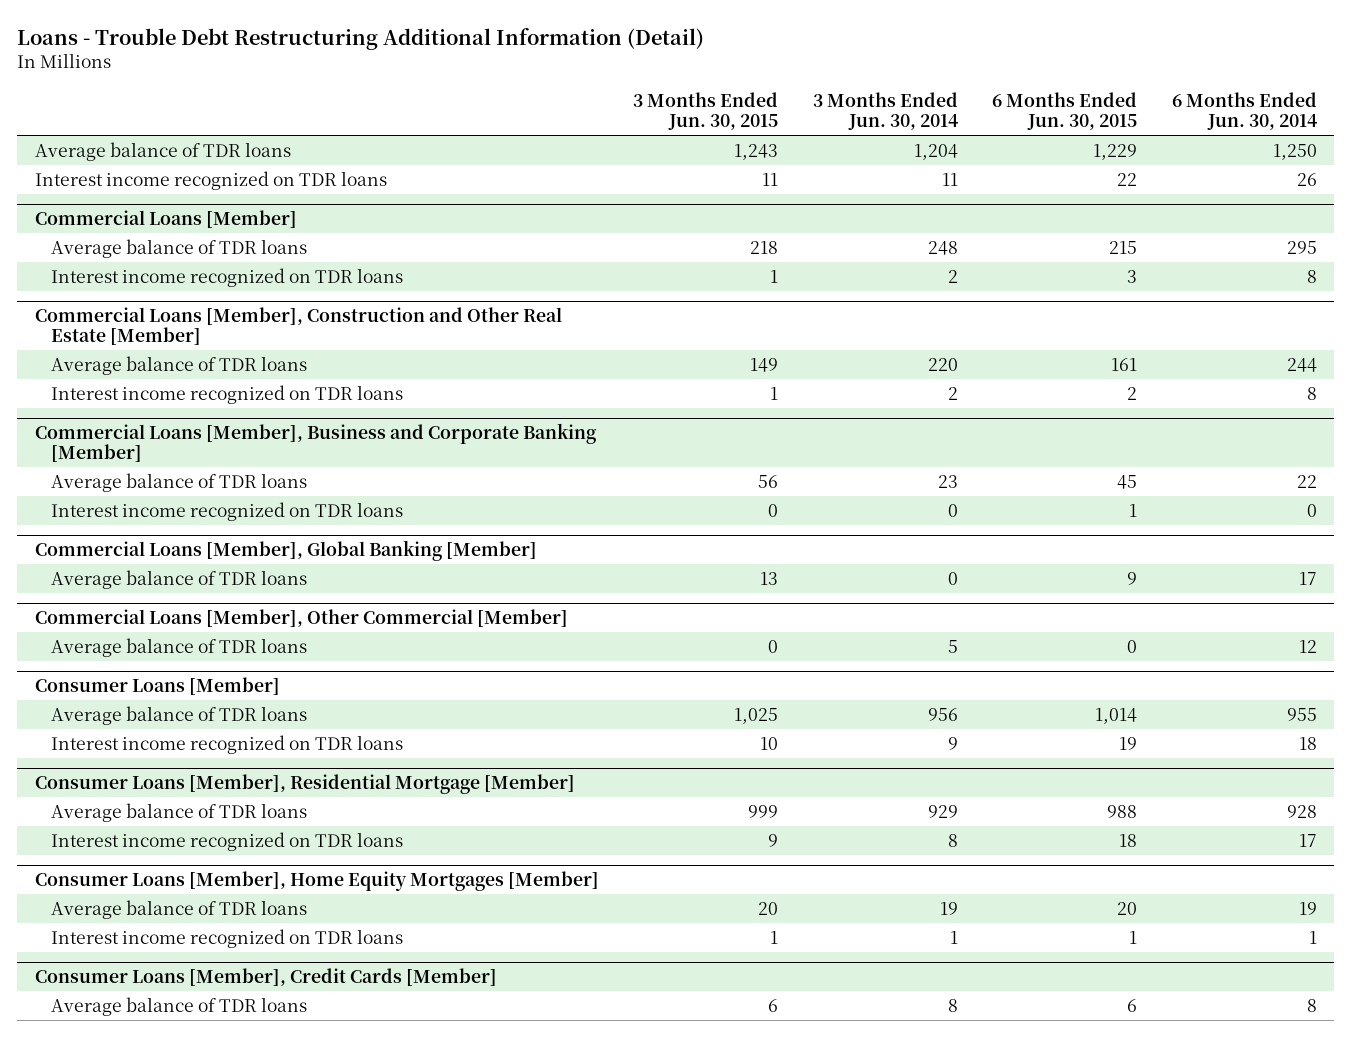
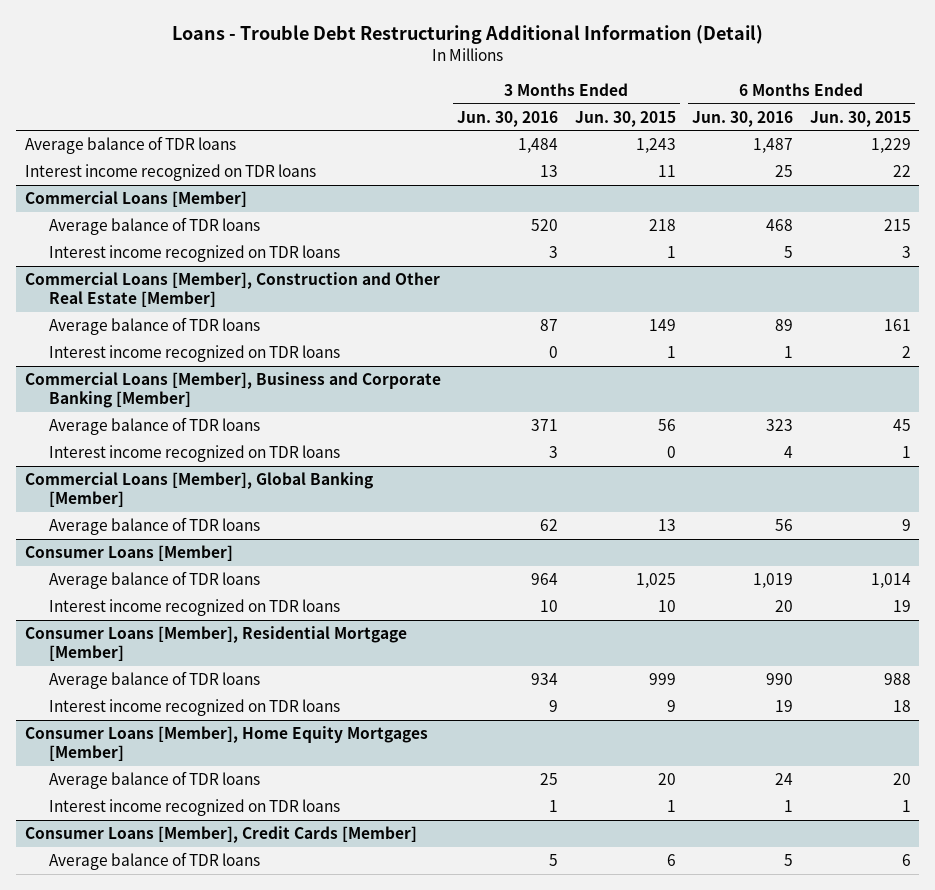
- | 3 Months Ended Jun. 30, 2015 | 3 Months Ended Jun. 30, 2014 | 6 Months Ended Jun. 30, 2015 | 6 Months Ended Jun. 30, 2014
+ | 3 Months Ended Jun. 30, 2016 | 3 Months Ended Jun. 30, 2015 | 6 Months Ended Jun. 30, 2016 | 6 Months Ended Jun. 30, 2015
- Commercial Loans [Member], Other Commercial [Member]
- Average balance of TDR loans | 0 | 5 | 0 | 12

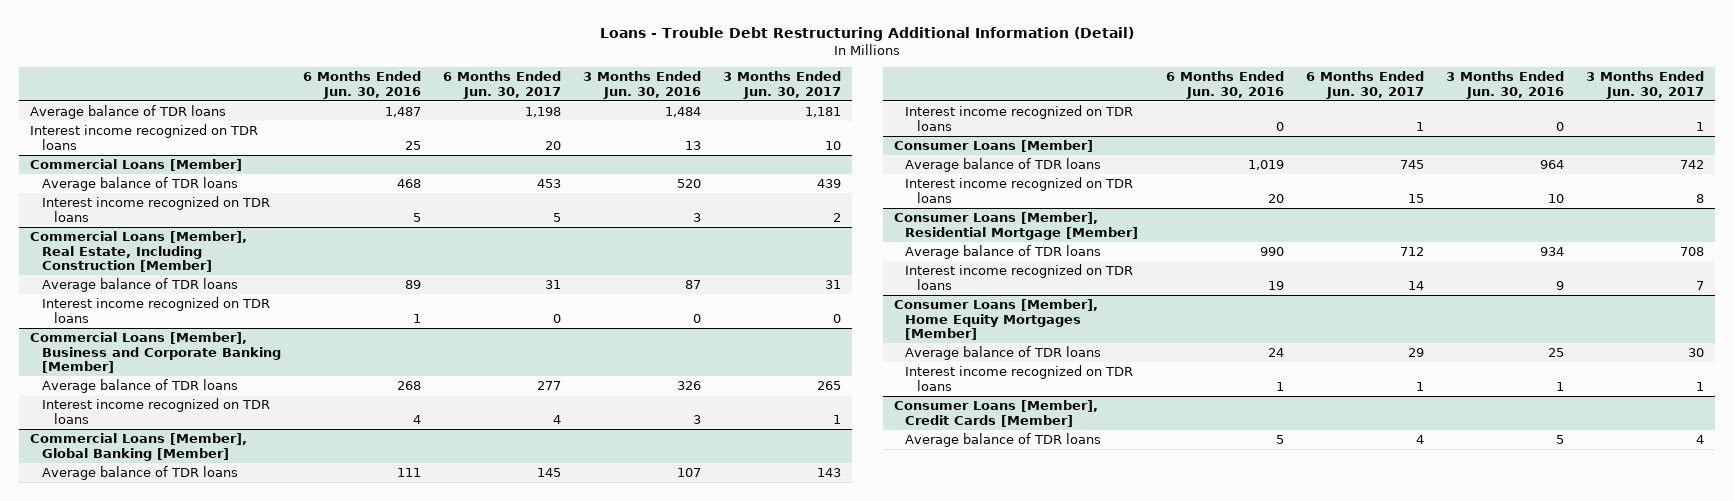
- | 3 Months Ended Jun. 30, 2016 | 3 Months Ended Jun. 30, 2015 | 6 Months Ended Jun. 30, 2016 | 6 Months Ended Jun. 30, 2015
+ | 6 Months Ended Jun. 30, 2016 | 6 Months Ended Jun. 30, 2017 | 3 Months Ended Jun. 30, 2016 | 3 Months Ended Jun. 30, 2017
- Commercial Loans [Member], Construction and Other Real Estate [Member]
+ Commercial Loans [Member], Real Estate, Including Construction [Member]
@ Commercial Loans [Member], Business and Corporate Banking [Member]
- Average balance of TDR loans | 371 | 56 | 323 | 45
+ Average balance of TDR loans | 268 | 277 | 326 | 265
@ Commercial Loans [Member], Global Banking [Member]
- Average balance of TDR loans | 62 | 13 | 56 | 9
+ Average balance of TDR loans | 111 | 145 | 107 | 143
+ Interest income recognized on TDR loans | 0 | 1 | 0 | 1

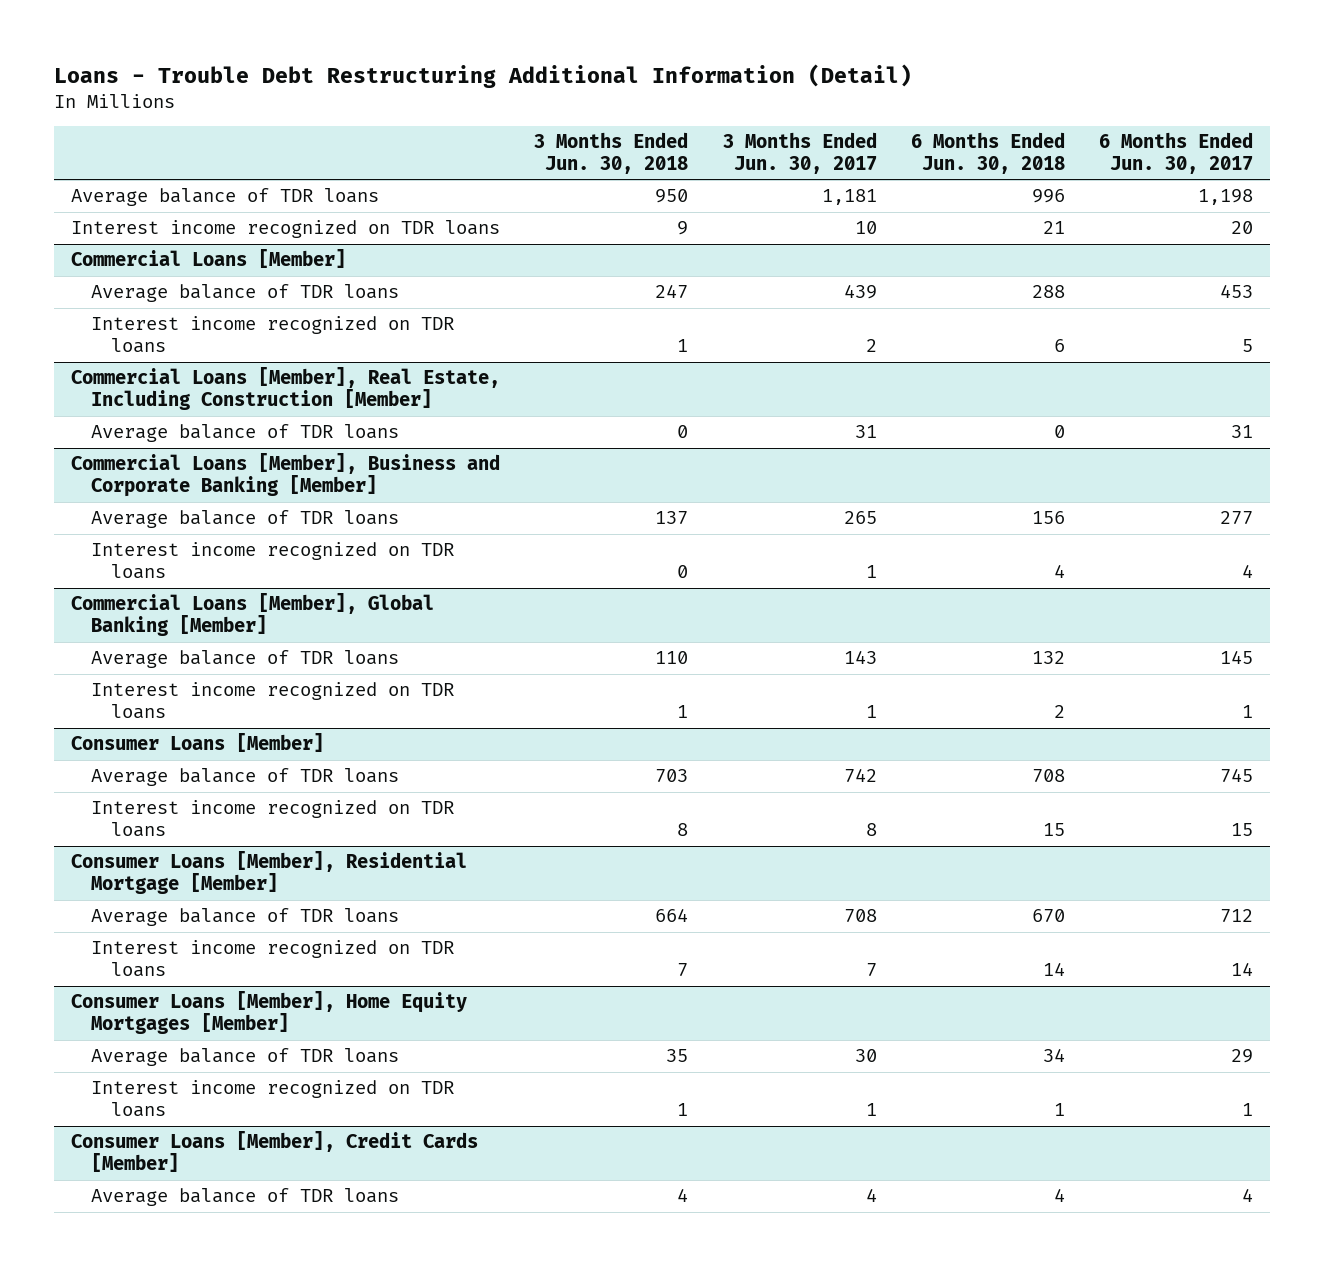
- | 6 Months Ended Jun. 30, 2016 | 6 Months Ended Jun. 30, 2017 | 3 Months Ended Jun. 30, 2016 | 3 Months Ended Jun. 30, 2017
+ | 3 Months Ended Jun. 30, 2018 | 3 Months Ended Jun. 30, 2017 | 6 Months Ended Jun. 30, 2018 | 6 Months Ended Jun. 30, 2017
@ Commercial Loans [Member], Real Estate, Including Construction [Member]
- Interest income recognized on TDR loans | 1 | 0 | 0 | 0

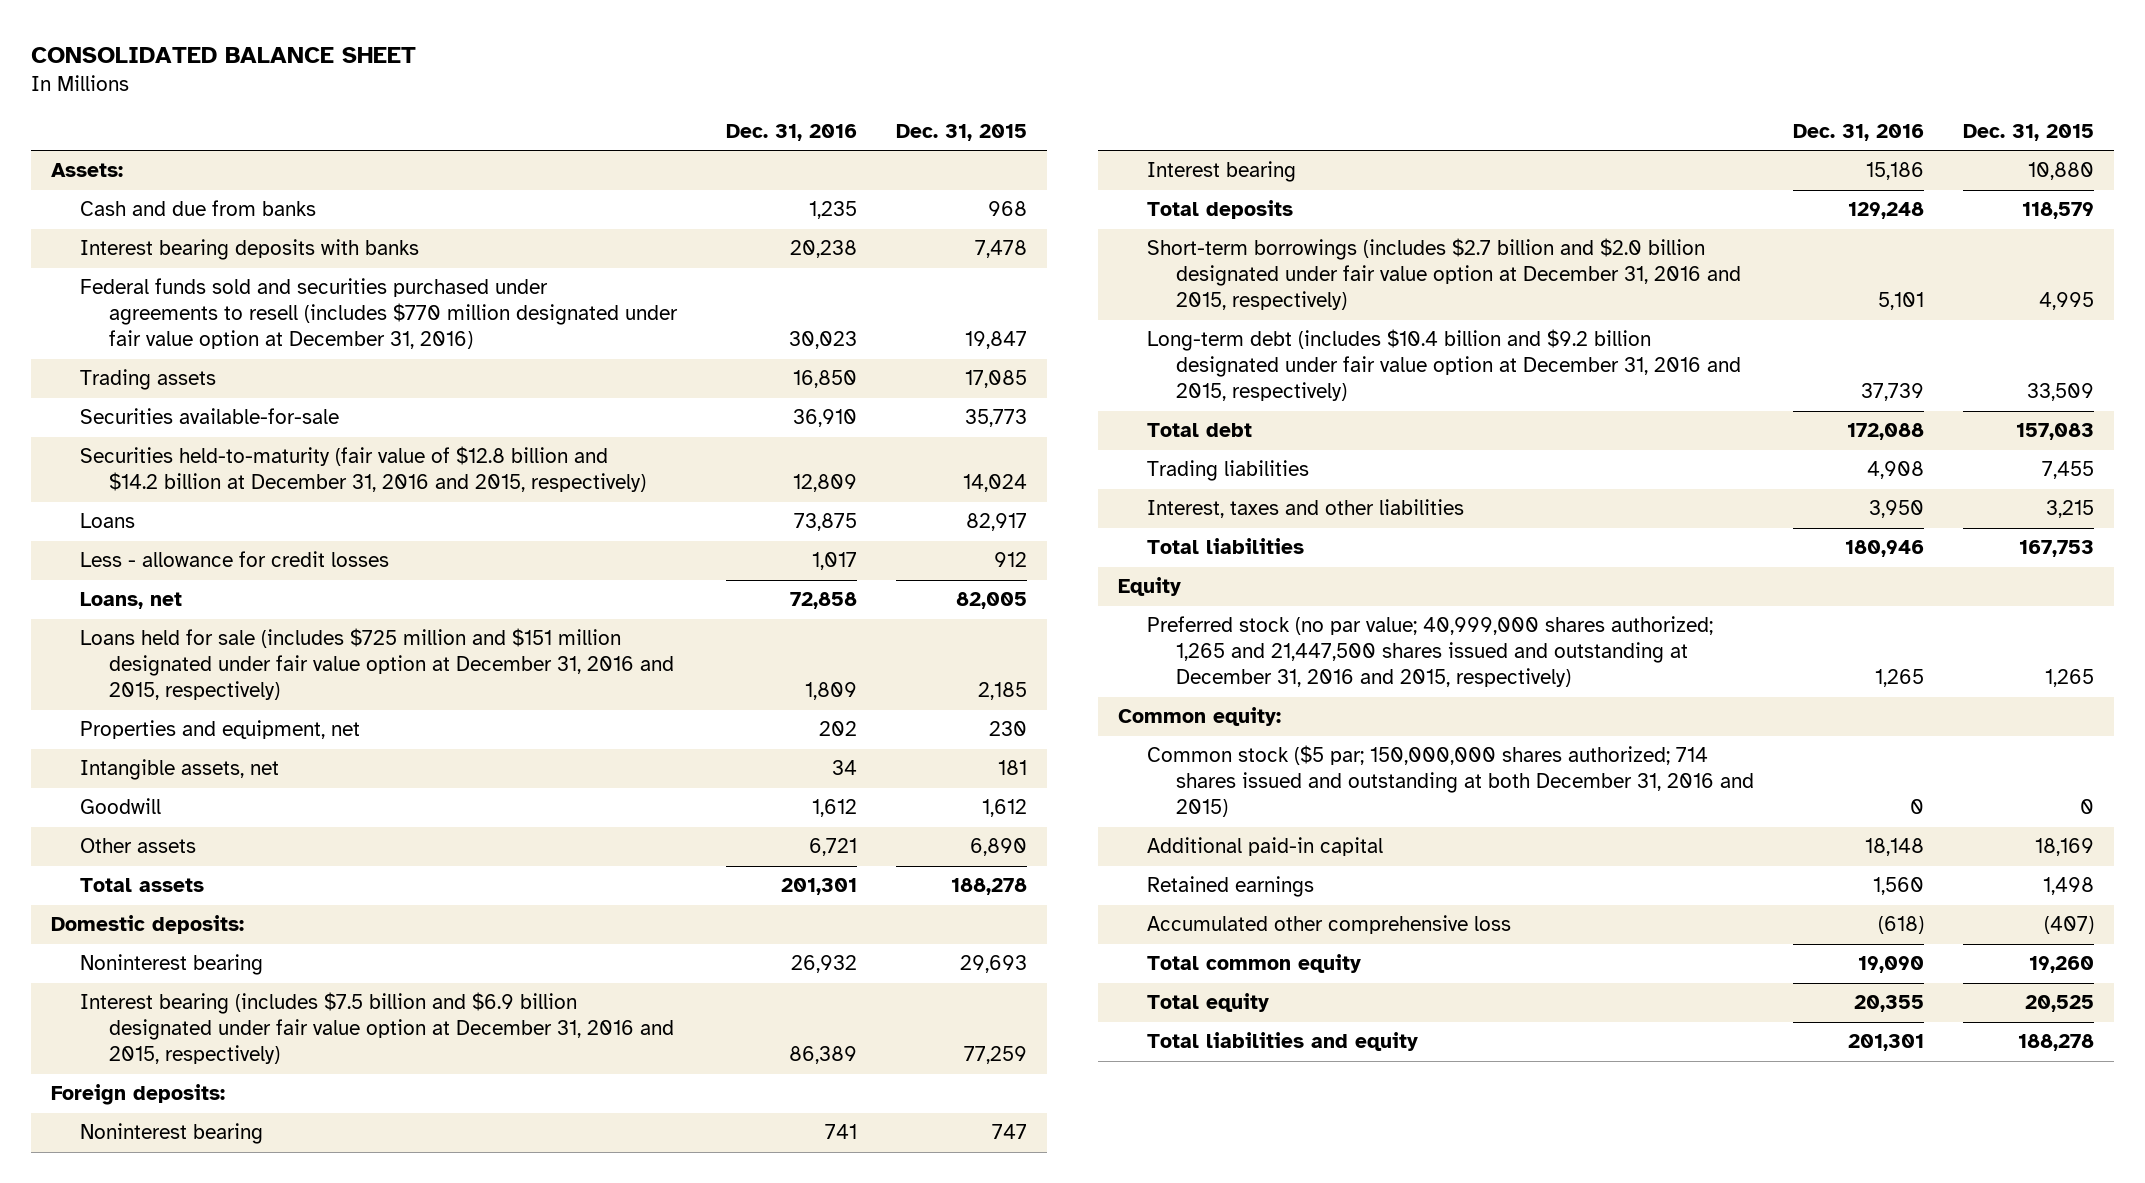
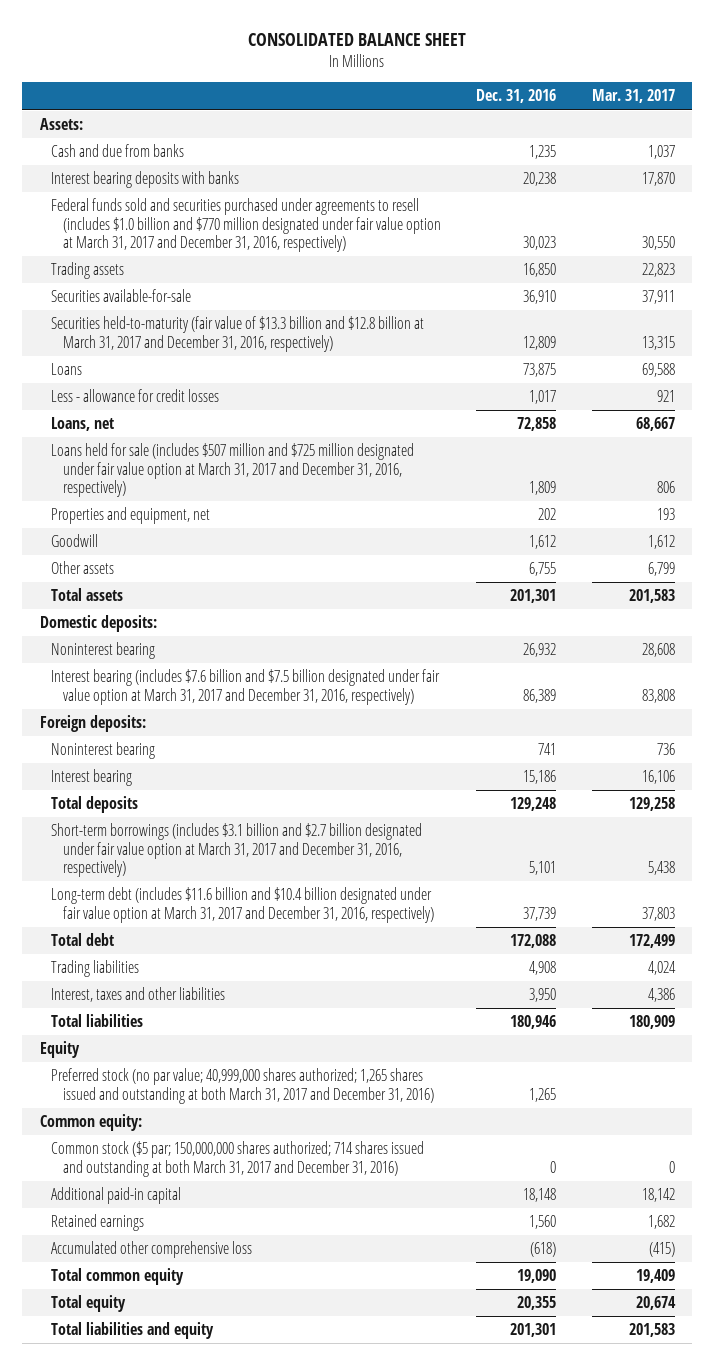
- | Dec. 31, 2016 | Dec. 31, 2015
+ | Dec. 31, 2016 | Mar. 31, 2017
- Federal funds sold and securities purchased under agreements to resell (includes $770 million designated under fair value option at December 31, 2016) | 30,023 | 19,847
+ Federal funds sold and securities purchased under agreements to resell (includes $1.0 billion and $770 million designated under fair value option at March 31, 2017 and December 31, 2016, respectively) | 30,023 | 30,550
- Securities held-to-maturity (fair value of $12.8 billion and $14.2 billion at December 31, 2016 and 2015, respectively) | 12,809 | 14,024
+ Securities held-to-maturity (fair value of $13.3 billion and $12.8 billion at March 31, 2017 and December 31, 2016, respectively) | 12,809 | 13,315
- Loans held for sale (includes $725 million and $151 million designated under fair value option at December 31, 2016 and 2015, respectively) | 1,809 | 2,185
+ Loans held for sale (includes $507 million and $725 million designated under fair value option at March 31, 2017 and December 31, 2016, respectively) | 1,809 | 806
- Intangible assets, net | 34 | 181
- Other assets | 6,721 | 6,890
+ Other assets | 6,755 | 6,799
- Interest bearing (includes $7.5 billion and $6.9 billion designated under fair value option at December 31, 2016 and 2015, respectively) | 86,389 | 77,259
+ Interest bearing (includes $7.6 billion and $7.5 billion designated under fair value option at March 31, 2017 and December 31, 2016, respectively) | 86,389 | 83,808
- Short-term borrowings (includes $2.7 billion and $2.0 billion designated under fair value option at December 31, 2016 and 2015, respectively) | 5,101 | 4,995
- Long-term debt (includes $10.4 billion and $9.2 billion designated under fair value option at December 31, 2016 and 2015, respectively) | 37,739 | 33,509
+ Short-term borrowings (includes $3.1 billion and $2.7 billion designated under fair value option at March 31, 2017 and December 31, 2016, respectively) | 5,101 | 5,438
+ Long-term debt (includes $11.6 billion and $10.4 billion designated under fair value option at March 31, 2017 and December 31, 2016, respectively) | 37,739 | 37,803
- Preferred stock (no par value; 40,999,000 shares authorized; 1,265 and 21,447,500 shares issued and outstanding at December 31, 2016 and 2015, respectively) | 1,265 | 1,265
+ Preferred stock (no par value; 40,999,000 shares authorized; 1,265 shares issued and outstanding at both March 31, 2017 and December 31, 2016) | 1,265 |
- Common stock ($5 par; 150,000,000 shares authorized; 714 shares issued and outstanding at both December 31, 2016 and 2015) | 0 | 0
+ Common stock ($5 par; 150,000,000 shares authorized; 714 shares issued and outstanding at both March 31, 2017 and December 31, 2016) | 0 | 0

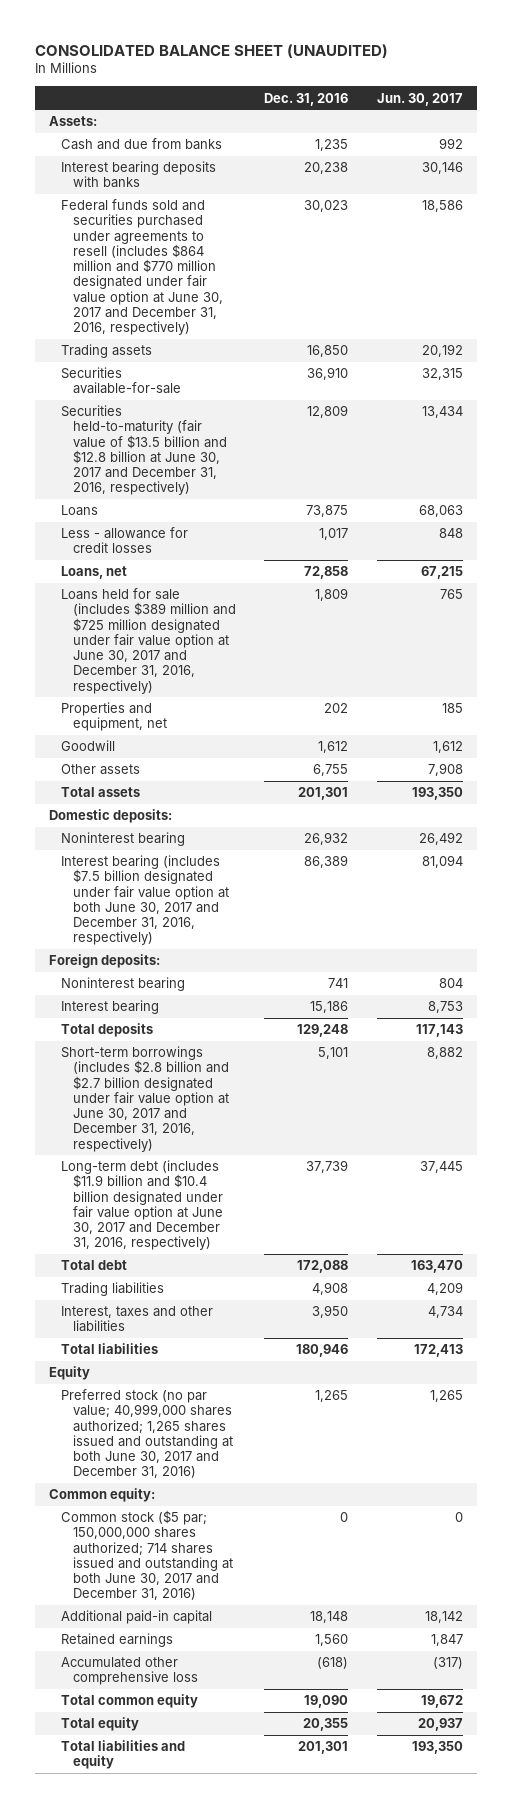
- CONSOLIDATED BALANCE SHEET
+ CONSOLIDATED BALANCE SHEET (UNAUDITED)
- | Dec. 31, 2016 | Mar. 31, 2017
+ | Dec. 31, 2016 | Jun. 30, 2017
- Federal funds sold and securities purchased under agreements to resell (includes $1.0 billion and $770 million designated under fair value option at March 31, 2017 and December 31, 2016, respectively) | 30,023 | 30,550
+ Federal funds sold and securities purchased under agreements to resell (includes $864 million and $770 million designated under fair value option at June 30, 2017 and December 31, 2016, respectively) | 30,023 | 18,586
- Securities held-to-maturity (fair value of $13.3 billion and $12.8 billion at March 31, 2017 and December 31, 2016, respectively) | 12,809 | 13,315
+ Securities held-to-maturity (fair value of $13.5 billion and $12.8 billion at June 30, 2017 and December 31, 2016, respectively) | 12,809 | 13,434
- Loans held for sale (includes $507 million and $725 million designated under fair value option at March 31, 2017 and December 31, 2016, respectively) | 1,809 | 806
+ Loans held for sale (includes $389 million and $725 million designated under fair value option at June 30, 2017 and December 31, 2016, respectively) | 1,809 | 765
- Interest bearing (includes $7.6 billion and $7.5 billion designated under fair value option at March 31, 2017 and December 31, 2016, respectively) | 86,389 | 83,808
+ Interest bearing (includes $7.5 billion designated under fair value option at both June 30, 2017 and December 31, 2016, respectively) | 86,389 | 81,094
- Short-term borrowings (includes $3.1 billion and $2.7 billion designated under fair value option at March 31, 2017 and December 31, 2016, respectively) | 5,101 | 5,438
- Long-term debt (includes $11.6 billion and $10.4 billion designated under fair value option at March 31, 2017 and December 31, 2016, respectively) | 37,739 | 37,803
+ Short-term borrowings (includes $2.8 billion and $2.7 billion designated under fair value option at June 30, 2017 and December 31, 2016, respectively) | 5,101 | 8,882
+ Long-term debt (includes $11.9 billion and $10.4 billion designated under fair value option at June 30, 2017 and December 31, 2016, respectively) | 37,739 | 37,445
- Preferred stock (no par value; 40,999,000 shares authorized; 1,265 shares issued and outstanding at both March 31, 2017 and December 31, 2016) | 1,265 |
+ Preferred stock (no par value; 40,999,000 shares authorized; 1,265 shares issued and outstanding at both June 30, 2017 and December 31, 2016) | 1,265 | 1,265
- Common stock ($5 par; 150,000,000 shares authorized; 714 shares issued and outstanding at both March 31, 2017 and December 31, 2016) | 0 | 0
+ Common stock ($5 par; 150,000,000 shares authorized; 714 shares issued and outstanding at both June 30, 2017 and December 31, 2016) | 0 | 0

